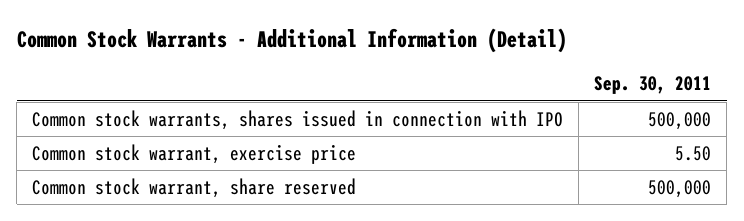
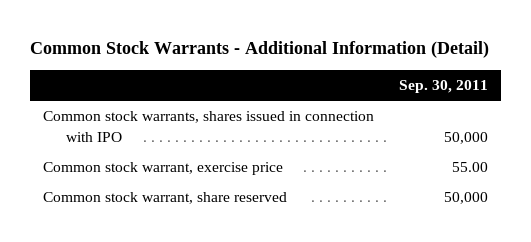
- Common stock warrants, shares issued in connection with IPO | 500,000
- Common stock warrant, exercise price | 5.50
- Common stock warrant, share reserved | 500,000
+ Common stock warrants, shares issued in connection with IPO | 50,000
+ Common stock warrant, exercise price | 55.00
+ Common stock warrant, share reserved | 50,000

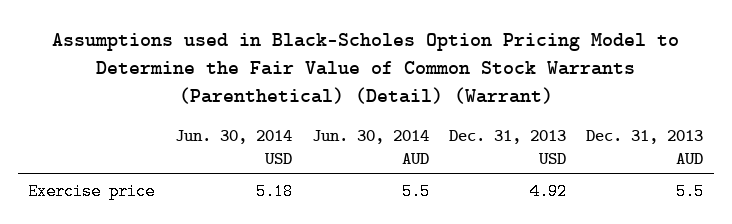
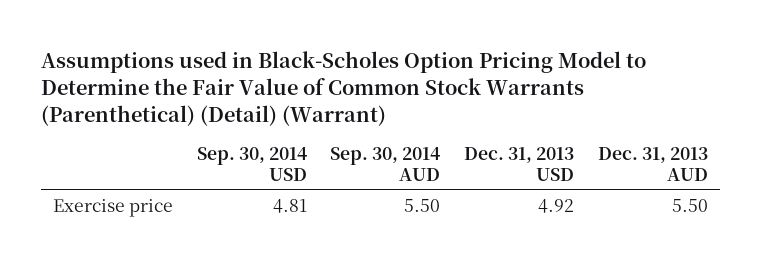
- | Jun. 30, 2014 USD | Jun. 30, 2014 AUD | Dec. 31, 2013 USD | Dec. 31, 2013 AUD
+ | Sep. 30, 2014 USD | Sep. 30, 2014 AUD | Dec. 31, 2013 USD | Dec. 31, 2013 AUD
- Exercise price | 5.18 | 5.5 | 4.92 | 5.5
+ Exercise price | 4.81 | 5.50 | 4.92 | 5.50

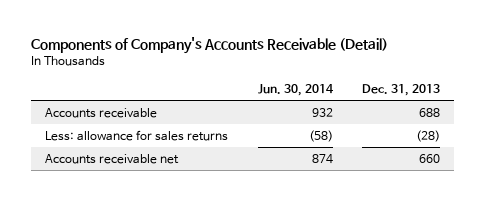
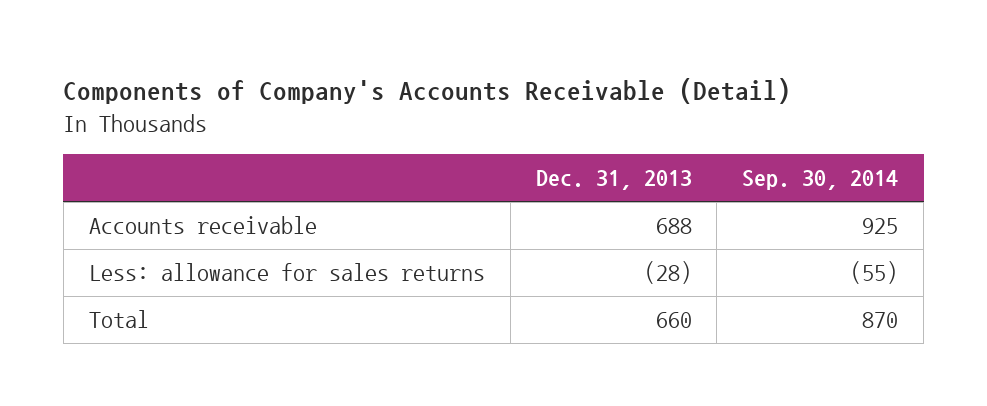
- | Jun. 30, 2014 | Dec. 31, 2013
+ | Dec. 31, 2013 | Sep. 30, 2014
- Accounts receivable net | 874 | 660
+ Total | 660 | 870

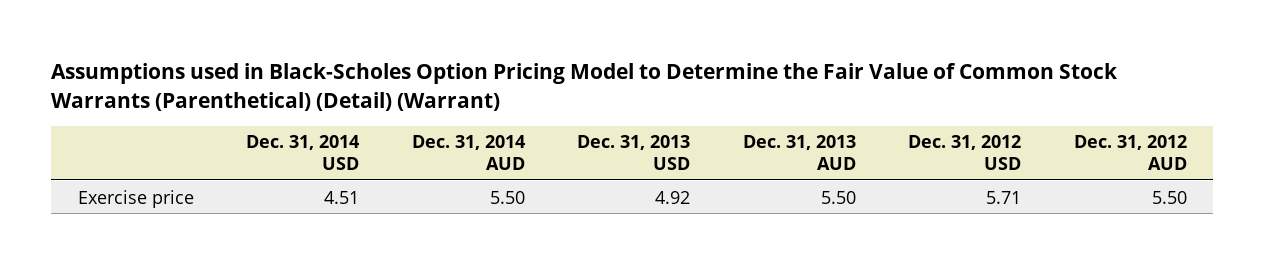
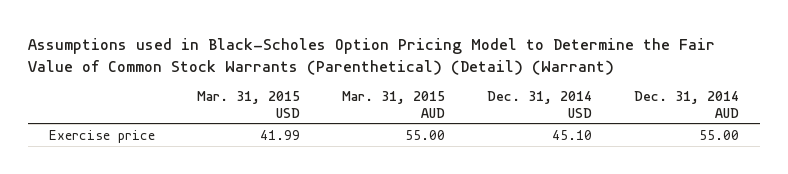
- | Dec. 31, 2014 USD | Dec. 31, 2014 AUD | Dec. 31, 2013 USD | Dec. 31, 2013 AUD | Dec. 31, 2012 USD | Dec. 31, 2012 AUD
+ | Mar. 31, 2015 USD | Mar. 31, 2015 AUD | Dec. 31, 2014 USD | Dec. 31, 2014 AUD
- Exercise price | 4.51 | 5.50 | 4.92 | 5.50 | 5.71 | 5.50
+ Exercise price | 41.99 | 55.00 | 45.10 | 55.00

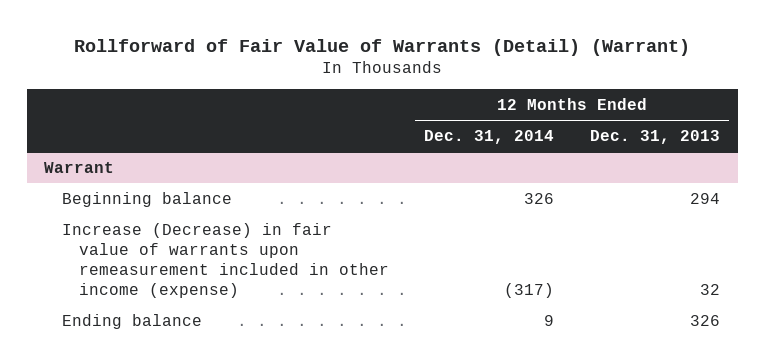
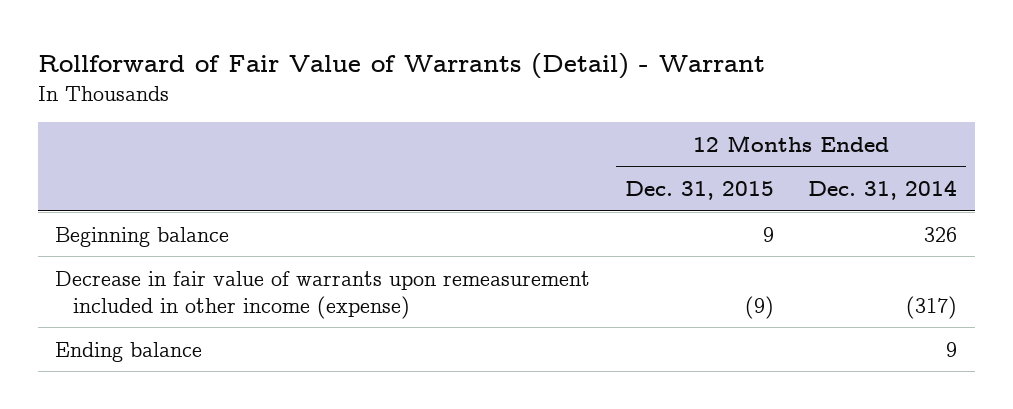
- Rollforward of Fair Value of Warrants (Detail) (Warrant)
+ Rollforward of Fair Value of Warrants (Detail) - Warrant
- | 12 Months Ended Dec. 31, 2014 | 12 Months Ended Dec. 31, 2013
+ | 12 Months Ended Dec. 31, 2015 | 12 Months Ended Dec. 31, 2014
- Warrant
- Increase (Decrease) in fair value of warrants upon remeasurement included in other income (expense) | (317) | 32
+ Decrease in fair value of warrants upon remeasurement included in other income (expense) | (9) | (317)

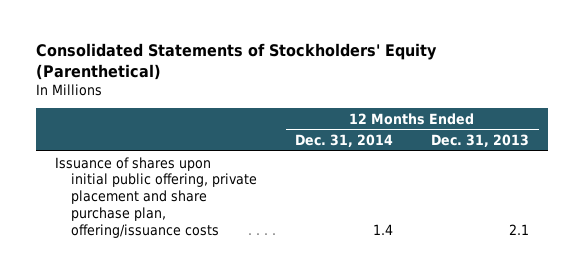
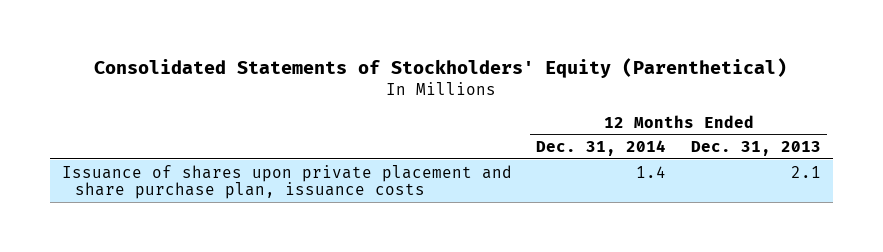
- Issuance of shares upon initial public offering, private placement and share purchase plan, offering/issuance costs | 1.4 | 2.1
+ Issuance of shares upon private placement and share purchase plan, issuance costs | 1.4 | 2.1

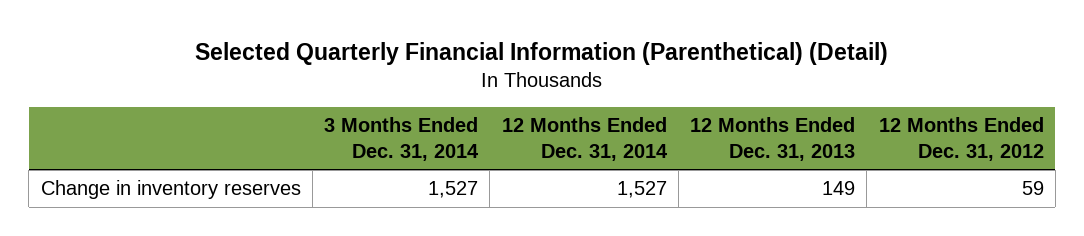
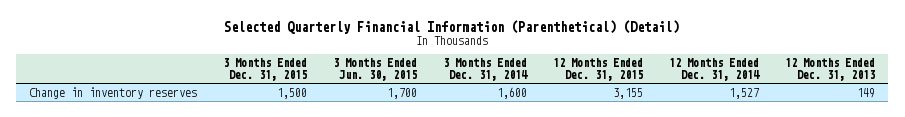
- | 3 Months Ended Dec. 31, 2014 | 12 Months Ended Dec. 31, 2014 | 12 Months Ended Dec. 31, 2013 | 12 Months Ended Dec. 31, 2012
+ | 3 Months Ended Dec. 31, 2015 | 3 Months Ended Jun. 30, 2015 | 3 Months Ended Dec. 31, 2014 | 12 Months Ended Dec. 31, 2015 | 12 Months Ended Dec. 31, 2014 | 12 Months Ended Dec. 31, 2013
- Change in inventory reserves | 1,527 | 1,527 | 149 | 59
+ Change in inventory reserves | 1,500 | 1,700 | 1,600 | 3,155 | 1,527 | 149

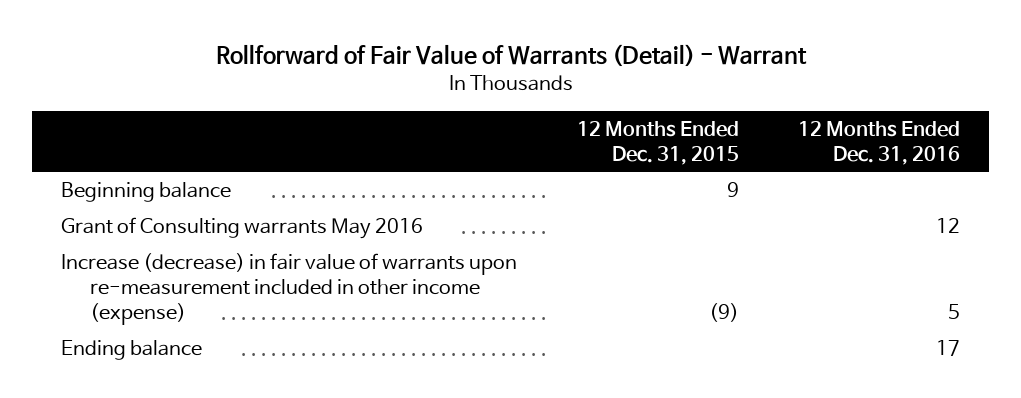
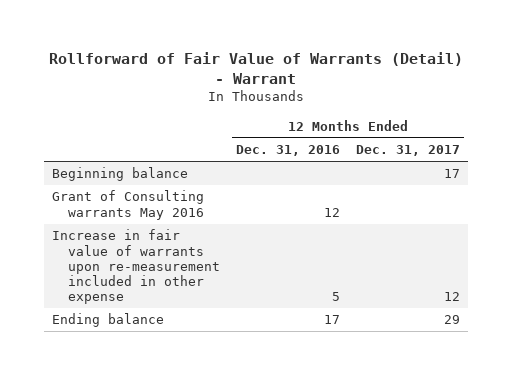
- | 12 Months Ended Dec. 31, 2015 | 12 Months Ended Dec. 31, 2016
+ | 12 Months Ended Dec. 31, 2016 | 12 Months Ended Dec. 31, 2017
- Increase (decrease) in fair value of warrants upon re-measurement included in other income (expense) | (9) | 5
+ Increase in fair value of warrants upon re-measurement included in other expense | 5 | 12

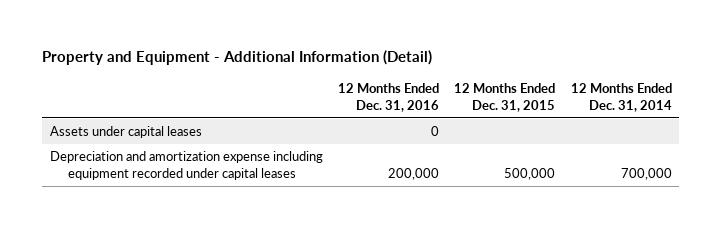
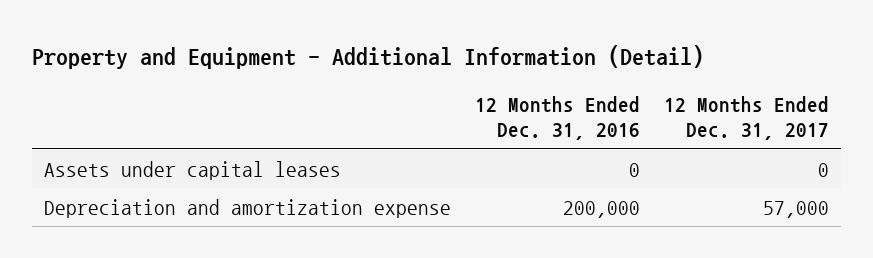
- | 12 Months Ended Dec. 31, 2016 | 12 Months Ended Dec. 31, 2015 | 12 Months Ended Dec. 31, 2014
+ | 12 Months Ended Dec. 31, 2016 | 12 Months Ended Dec. 31, 2017
- Depreciation and amortization expense including equipment recorded under capital leases | 200,000 | 500,000 | 700,000
+ Depreciation and amortization expense | 200,000 | 57,000

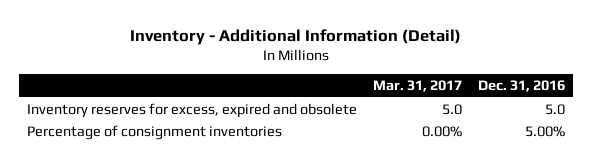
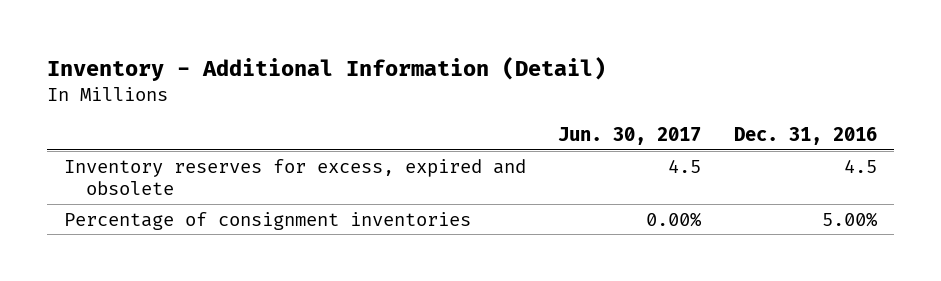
- | Mar. 31, 2017 | Dec. 31, 2016
+ | Jun. 30, 2017 | Dec. 31, 2016
- Inventory reserves for excess, expired and obsolete | 5.0 | 5.0
+ Inventory reserves for excess, expired and obsolete | 4.5 | 4.5

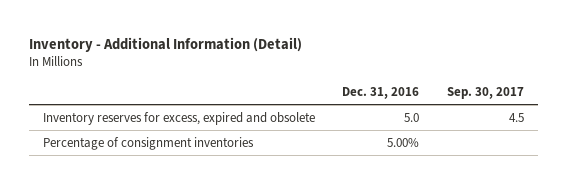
- | Jun. 30, 2017 | Dec. 31, 2016
+ | Dec. 31, 2016 | Sep. 30, 2017
- Inventory reserves for excess, expired and obsolete | 4.5 | 4.5
+ Inventory reserves for excess, expired and obsolete | 5.0 | 4.5

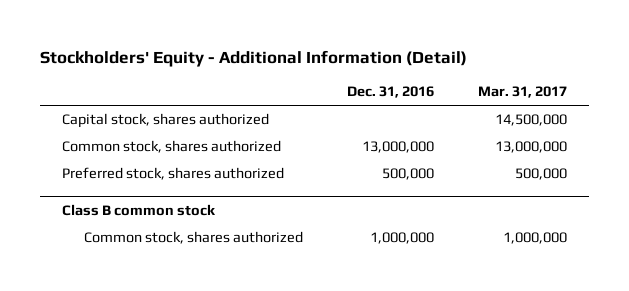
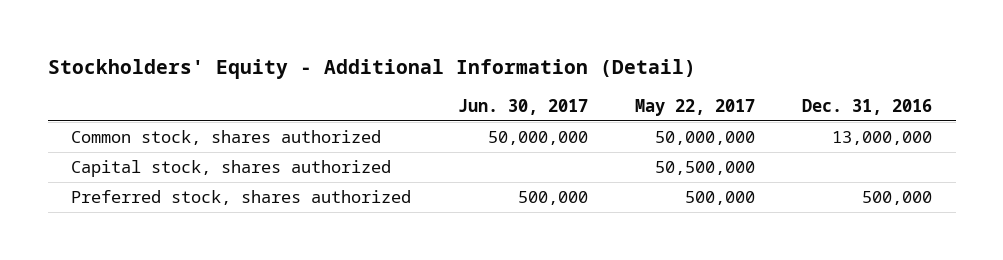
- | Dec. 31, 2016 | Mar. 31, 2017
+ | Jun. 30, 2017 | May 22, 2017 | Dec. 31, 2016
moved down: Capital stock, shares authorized | | 50,500,000 |
- Class B common stock
- Common stock, shares authorized | 1,000,000 | 1,000,000

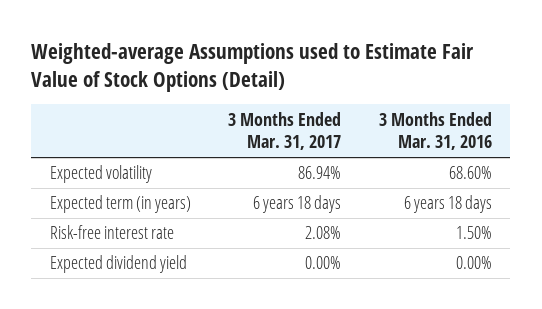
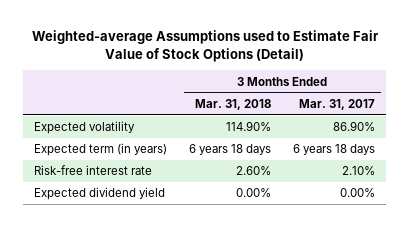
- | 3 Months Ended Mar. 31, 2017 | 3 Months Ended Mar. 31, 2016
+ | 3 Months Ended Mar. 31, 2018 | 3 Months Ended Mar. 31, 2017
- Expected volatility | 86.94% | 68.60%
+ Expected volatility | 114.90% | 86.90%
- Risk-free interest rate | 2.08% | 1.50%
+ Risk-free interest rate | 2.60% | 2.10%

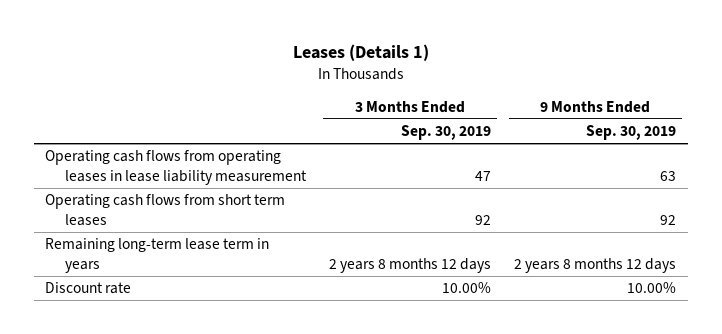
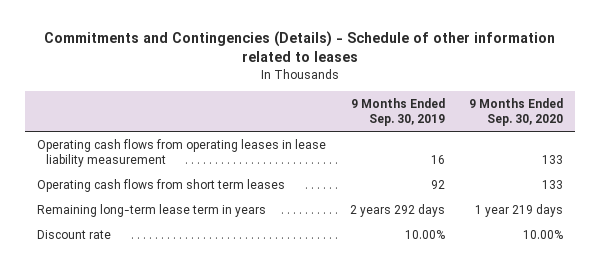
- Leases (Details 1)
+ Commitments and Contingencies (Details) - Schedule of other information related to leases
- | 3 Months Ended Sep. 30, 2019 | 9 Months Ended Sep. 30, 2019
+ | 9 Months Ended Sep. 30, 2019 | 9 Months Ended Sep. 30, 2020
- Operating cash flows from operating leases in lease liability measurement | 47 | 63
+ Operating cash flows from operating leases in lease liability measurement | 16 | 133
- Remaining long-term lease term in years | 2 years 8 months 12 days | 2 years 8 months 12 days
+ Remaining long-term lease term in years | 2 years 292 days | 1 year 219 days

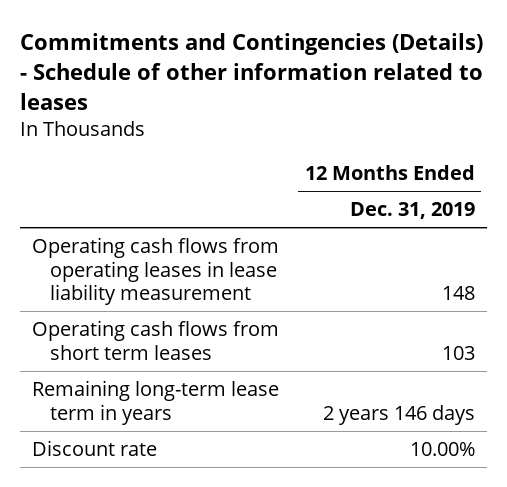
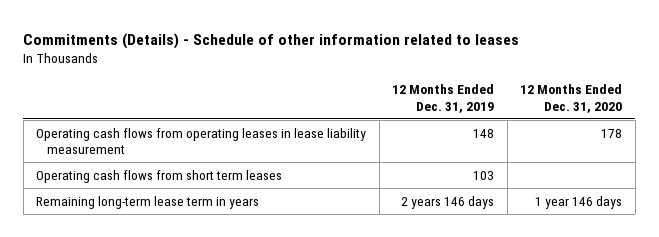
- Commitments and Contingencies (Details) - Schedule of other information related to leases
+ Commitments (Details) - Schedule of other information related to leases
- | 12 Months Ended Dec. 31, 2019
+ | 12 Months Ended Dec. 31, 2019 | 12 Months Ended Dec. 31, 2020
- Discount rate | 10.00%

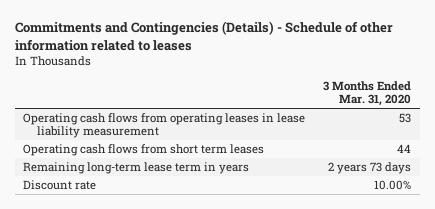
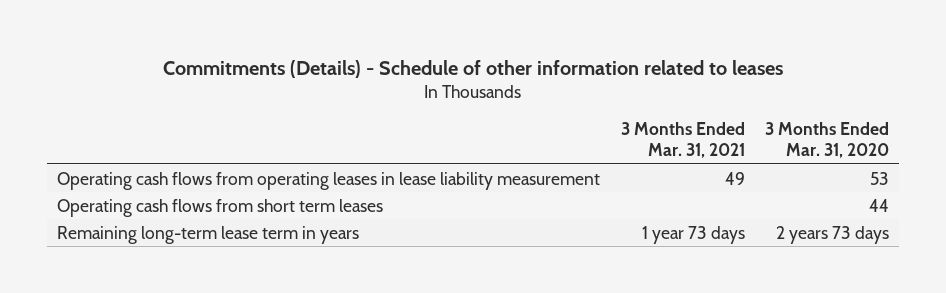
- Commitments and Contingencies (Details) - Schedule of other information related to leases
+ Commitments (Details) - Schedule of other information related to leases
- | 3 Months Ended Mar. 31, 2020
+ | 3 Months Ended Mar. 31, 2021 | 3 Months Ended Mar. 31, 2020
- Discount rate | 10.00%

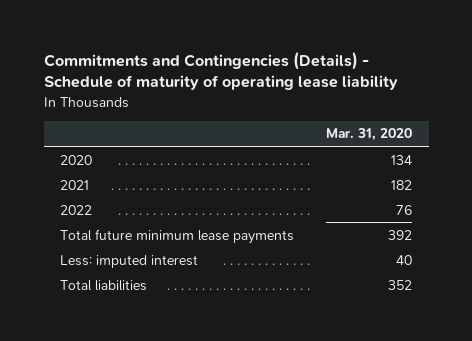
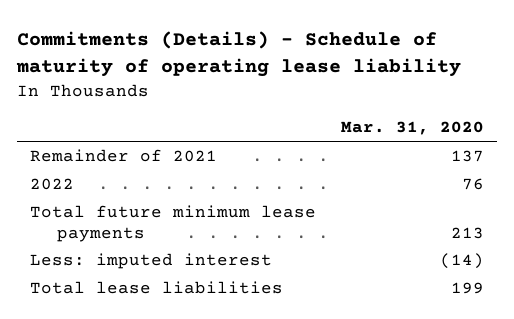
- Commitments and Contingencies (Details) - Schedule of maturity of operating lease liability
+ Commitments (Details) - Schedule of maturity of operating lease liability
- 2020 | 134
- 2021 | 182
+ Remainder of 2021 | 137
- Total future minimum lease payments | 392
- Less: imputed interest | 40
- Total liabilities | 352
+ Total future minimum lease payments | 213
+ Less: imputed interest | (14)
+ Total lease liabilities | 199

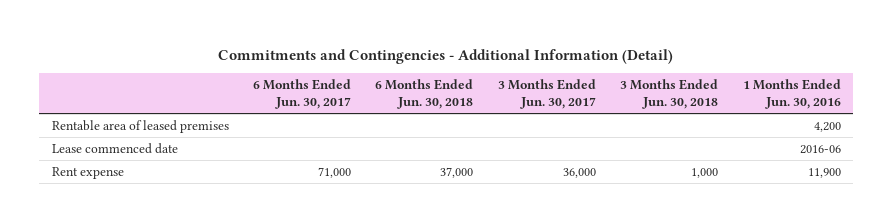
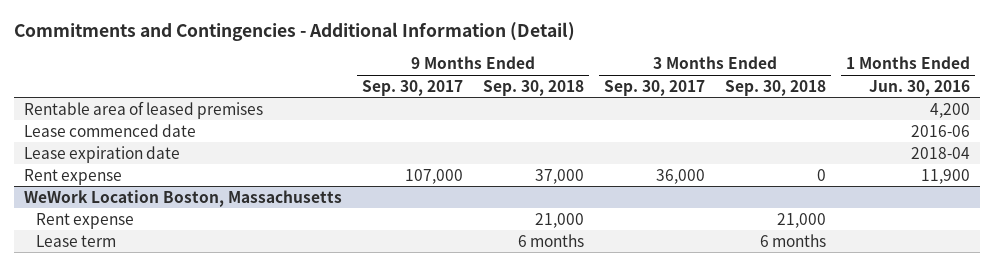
- | 6 Months Ended Jun. 30, 2017 | 6 Months Ended Jun. 30, 2018 | 3 Months Ended Jun. 30, 2017 | 3 Months Ended Jun. 30, 2018 | 1 Months Ended Jun. 30, 2016
+ | 9 Months Ended Sep. 30, 2017 | 9 Months Ended Sep. 30, 2018 | 3 Months Ended Sep. 30, 2017 | 3 Months Ended Sep. 30, 2018 | 1 Months Ended Jun. 30, 2016
+ Lease expiration date | | | | | 2018-04
+ WeWork Location Boston, Massachusetts
+ Rent expense | | 21,000 | | 21,000 |
+ Lease term | | 6 months | | 6 months |

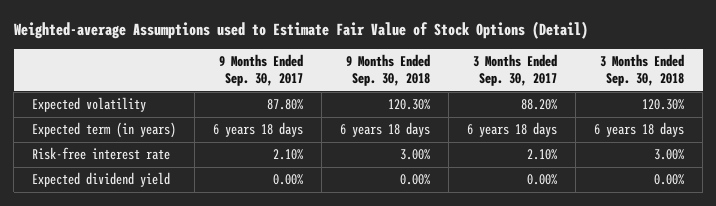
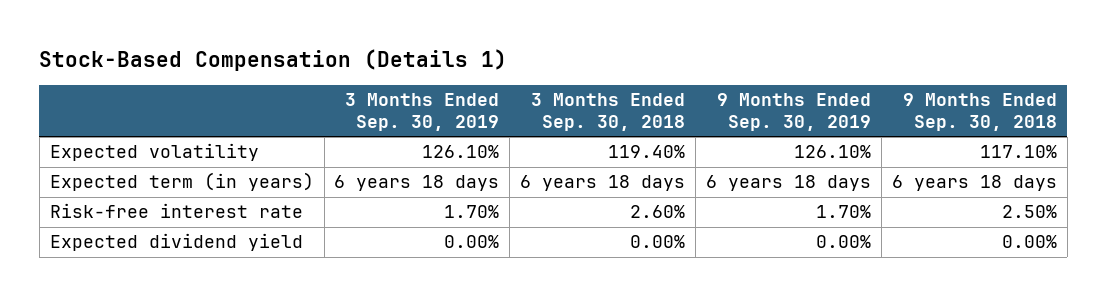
- Weighted-average Assumptions used to Estimate Fair Value of Stock Options (Detail)
+ Stock-Based Compensation (Details 1)
- | 9 Months Ended Sep. 30, 2017 | 9 Months Ended Sep. 30, 2018 | 3 Months Ended Sep. 30, 2017 | 3 Months Ended Sep. 30, 2018
+ | 3 Months Ended Sep. 30, 2019 | 3 Months Ended Sep. 30, 2018 | 9 Months Ended Sep. 30, 2019 | 9 Months Ended Sep. 30, 2018
- Expected volatility | 87.80% | 120.30% | 88.20% | 120.30%
+ Expected volatility | 126.10% | 119.40% | 126.10% | 117.10%
- Risk-free interest rate | 2.10% | 3.00% | 2.10% | 3.00%
+ Risk-free interest rate | 1.70% | 2.60% | 1.70% | 2.50%

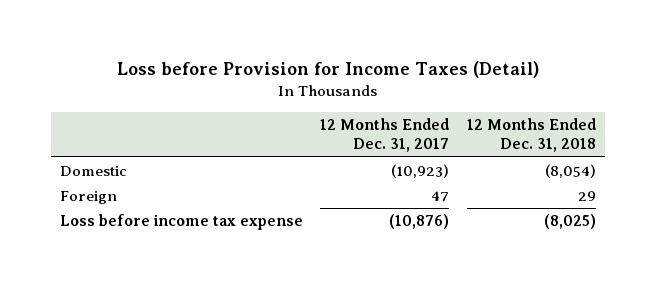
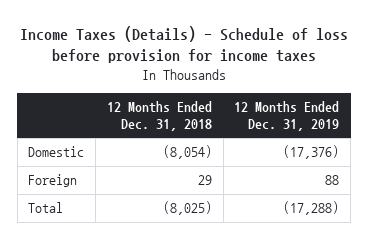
- Loss before Provision for Income Taxes (Detail)
+ Income Taxes (Details) - Schedule of loss before provision for income taxes
- | 12 Months Ended Dec. 31, 2017 | 12 Months Ended Dec. 31, 2018
+ | 12 Months Ended Dec. 31, 2018 | 12 Months Ended Dec. 31, 2019
- Loss before income tax expense | (10,876) | (8,025)
+ Total | (8,025) | (17,288)

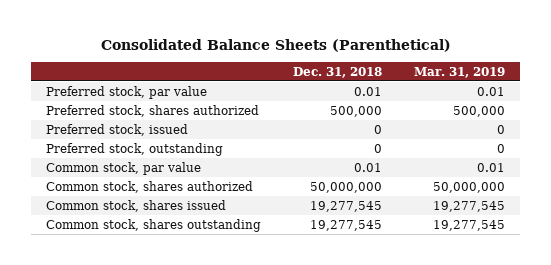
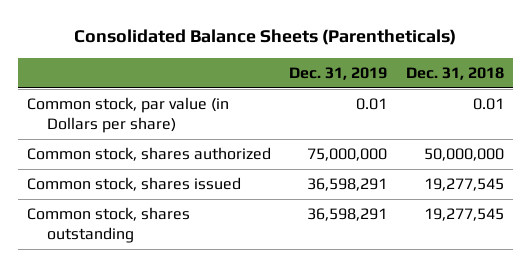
- Consolidated Balance Sheets (Parenthetical)
+ Consolidated Balance Sheets (Parentheticals)
- | Dec. 31, 2018 | Mar. 31, 2019
+ | Dec. 31, 2019 | Dec. 31, 2018
- Preferred stock, par value | 0.01 | 0.01
- Preferred stock, shares authorized | 500,000 | 500,000
- Preferred stock, issued | 0 | 0
- Preferred stock, outstanding | 0 | 0
- Common stock, par value | 0.01 | 0.01
+ Common stock, par value (in Dollars per share) | 0.01 | 0.01

